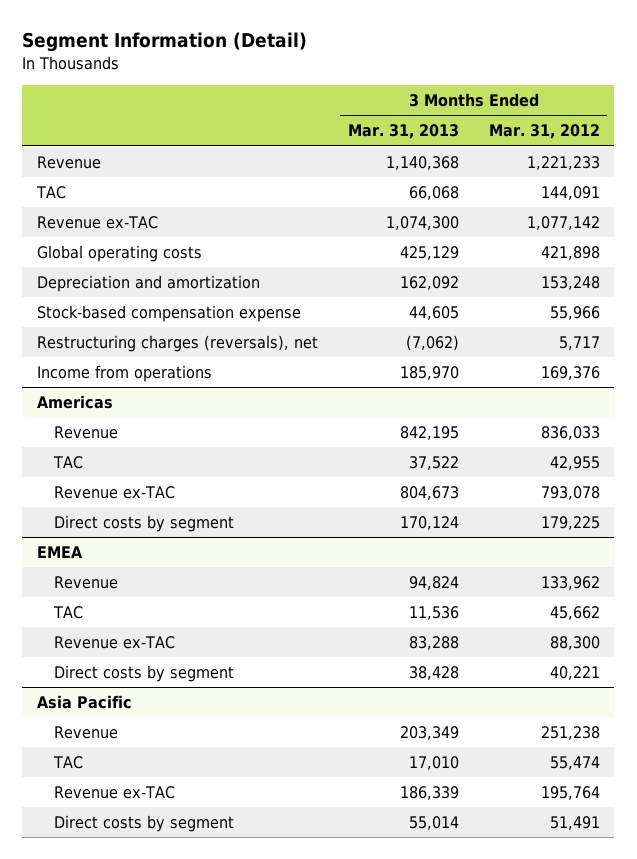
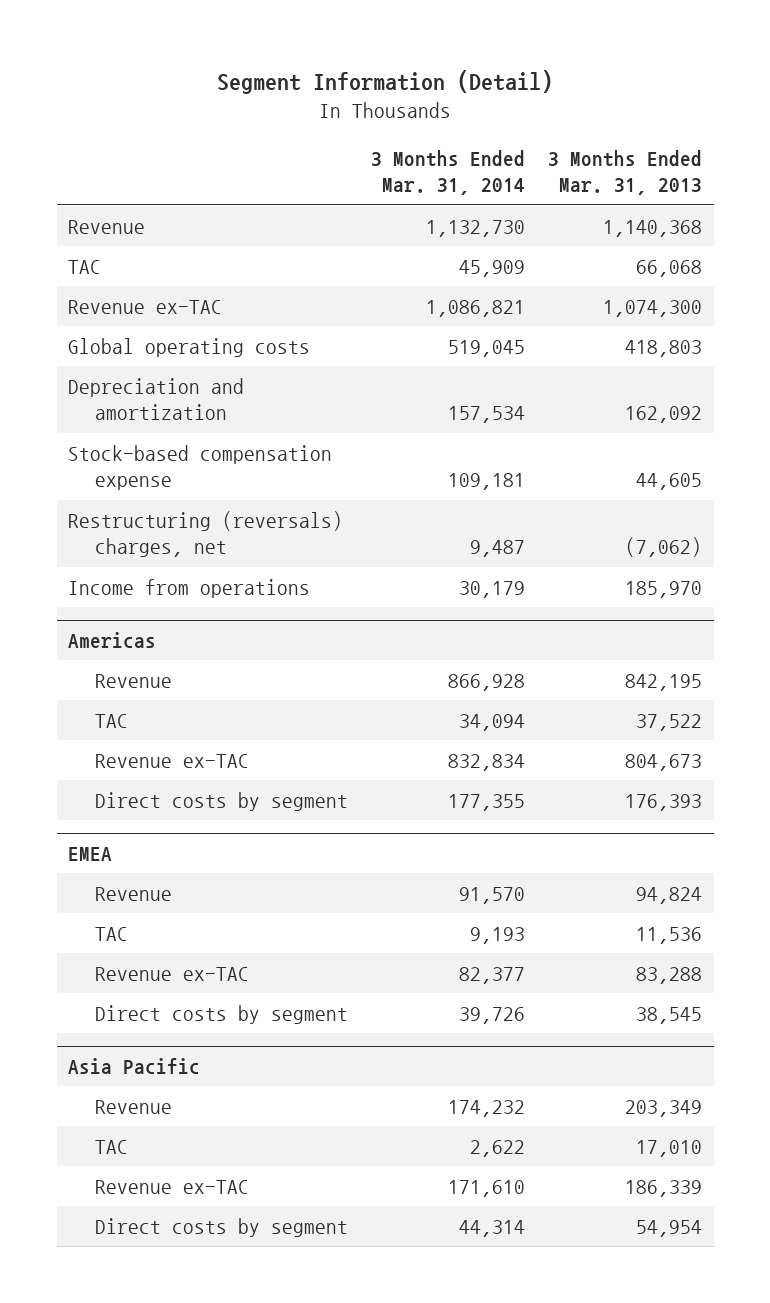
- | 3 Months Ended Mar. 31, 2013 | 3 Months Ended Mar. 31, 2012
+ | 3 Months Ended Mar. 31, 2014 | 3 Months Ended Mar. 31, 2013
- Global operating costs | 425,129 | 421,898
+ Global operating costs | 519,045 | 418,803
- Restructuring charges (reversals), net | (7,062) | 5,717
+ Restructuring (reversals) charges, net | 9,487 | (7,062)
@ Americas
- Direct costs by segment | 170,124 | 179,225
+ Direct costs by segment | 177,355 | 176,393
@ EMEA
- Direct costs by segment | 38,428 | 40,221
+ Direct costs by segment | 39,726 | 38,545
@ Asia Pacific
- Direct costs by segment | 55,014 | 51,491
+ Direct costs by segment | 44,314 | 54,954

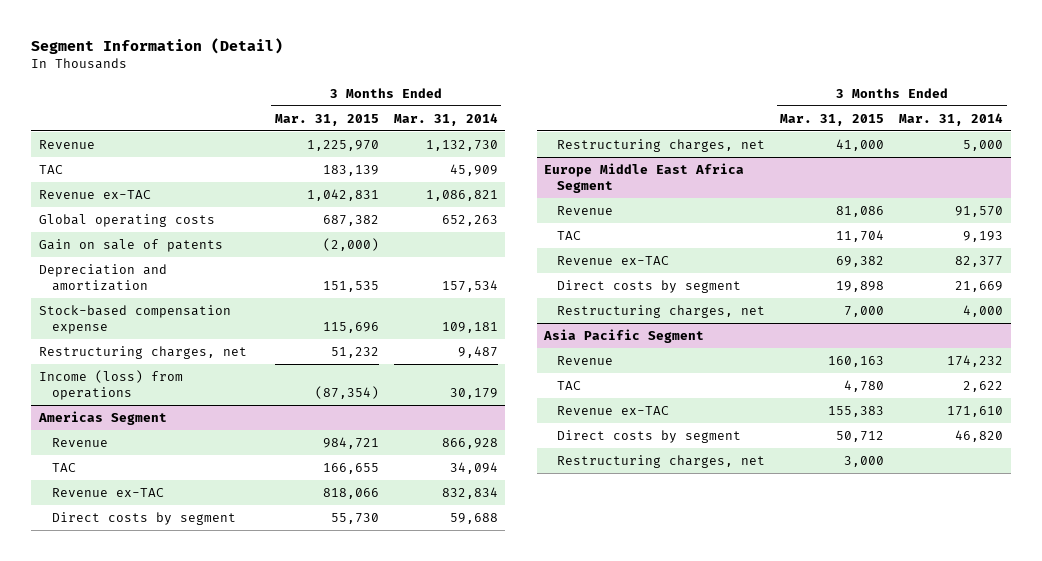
- | 3 Months Ended Mar. 31, 2014 | 3 Months Ended Mar. 31, 2013
+ | 3 Months Ended Mar. 31, 2015 | 3 Months Ended Mar. 31, 2014
- Global operating costs | 519,045 | 418,803
+ Global operating costs | 687,382 | 652,263
+ Gain on sale of patents | (2,000) |
- Restructuring (reversals) charges, net | 9,487 | (7,062)
- Income from operations | 30,179 | 185,970
- Americas
+ Restructuring charges, net | 51,232 | 9,487
+ Income (loss) from operations | (87,354) | 30,179
+ Americas Segment
- Direct costs by segment | 177,355 | 176,393
- EMEA
+ Direct costs by segment | 55,730 | 59,688
+ Restructuring charges, net | 41,000 | 5,000
+ Europe Middle East Africa Segment
- Direct costs by segment | 39,726 | 38,545
- Asia Pacific
+ Direct costs by segment | 19,898 | 21,669
+ Restructuring charges, net | 7,000 | 4,000
+ Asia Pacific Segment
- Direct costs by segment | 44,314 | 54,954
+ Direct costs by segment | 50,712 | 46,820
+ Restructuring charges, net | 3,000 |

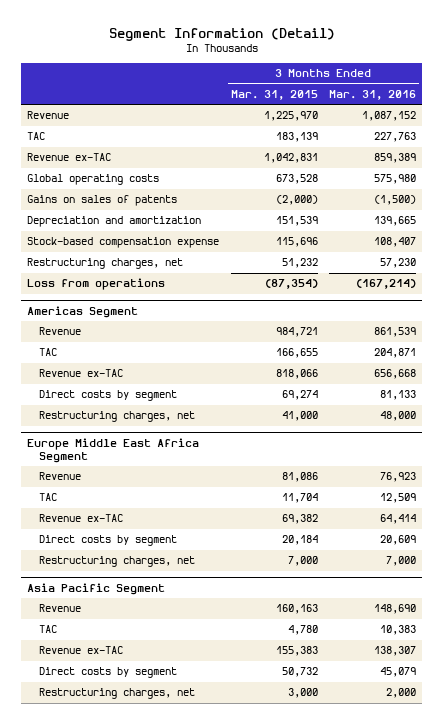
- | 3 Months Ended Mar. 31, 2015 | 3 Months Ended Mar. 31, 2014
+ | 3 Months Ended Mar. 31, 2015 | 3 Months Ended Mar. 31, 2016
- Global operating costs | 687,382 | 652,263
- Gain on sale of patents | (2,000) |
- Depreciation and amortization | 151,535 | 157,534
+ Global operating costs | 673,528 | 575,980
+ Gains on sales of patents | (2,000) | (1,500)
+ Depreciation and amortization | 151,539 | 139,665
- Income (loss) from operations | (87,354) | 30,179
+ Loss from operations | (87,354) | (167,214)
@ Americas Segment
- Direct costs by segment | 55,730 | 59,688
+ Direct costs by segment | 69,274 | 81,133
@ Europe Middle East Africa Segment
- Direct costs by segment | 19,898 | 21,669
+ Direct costs by segment | 20,184 | 20,609
@ Asia Pacific Segment
- Direct costs by segment | 50,712 | 46,820
+ Direct costs by segment | 50,732 | 45,079

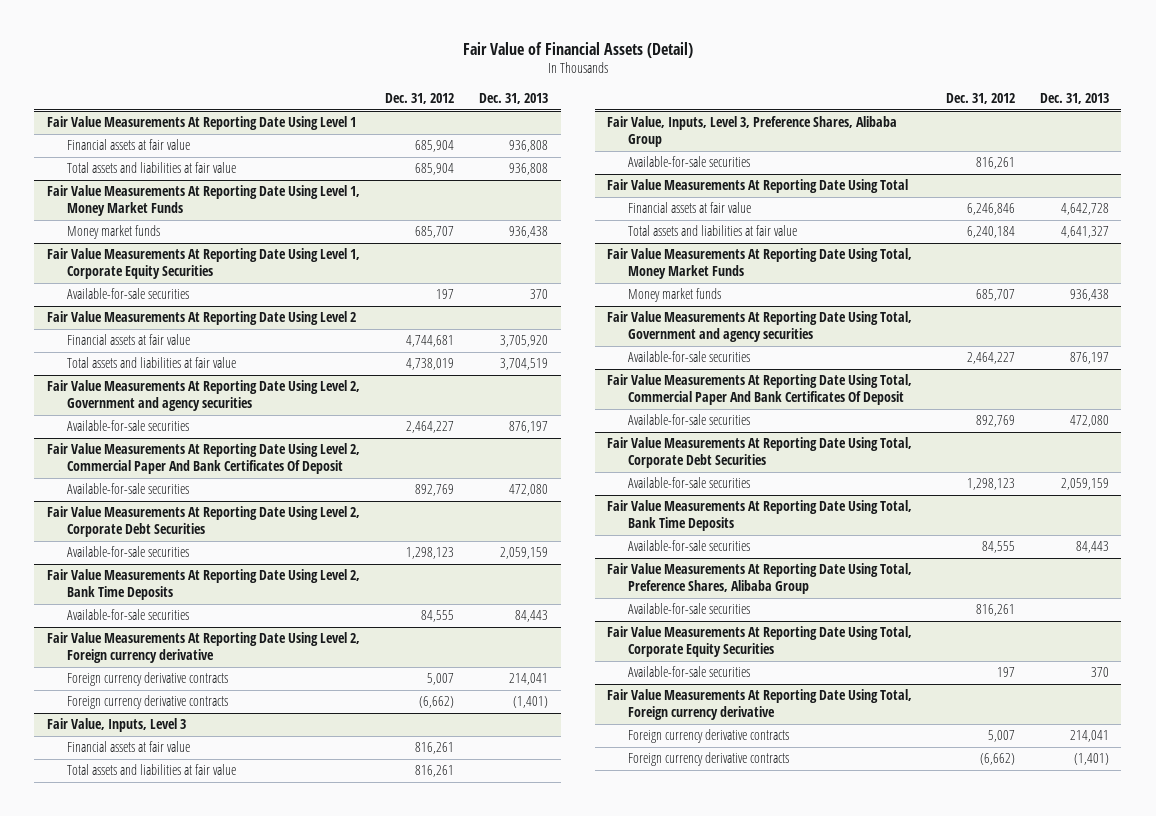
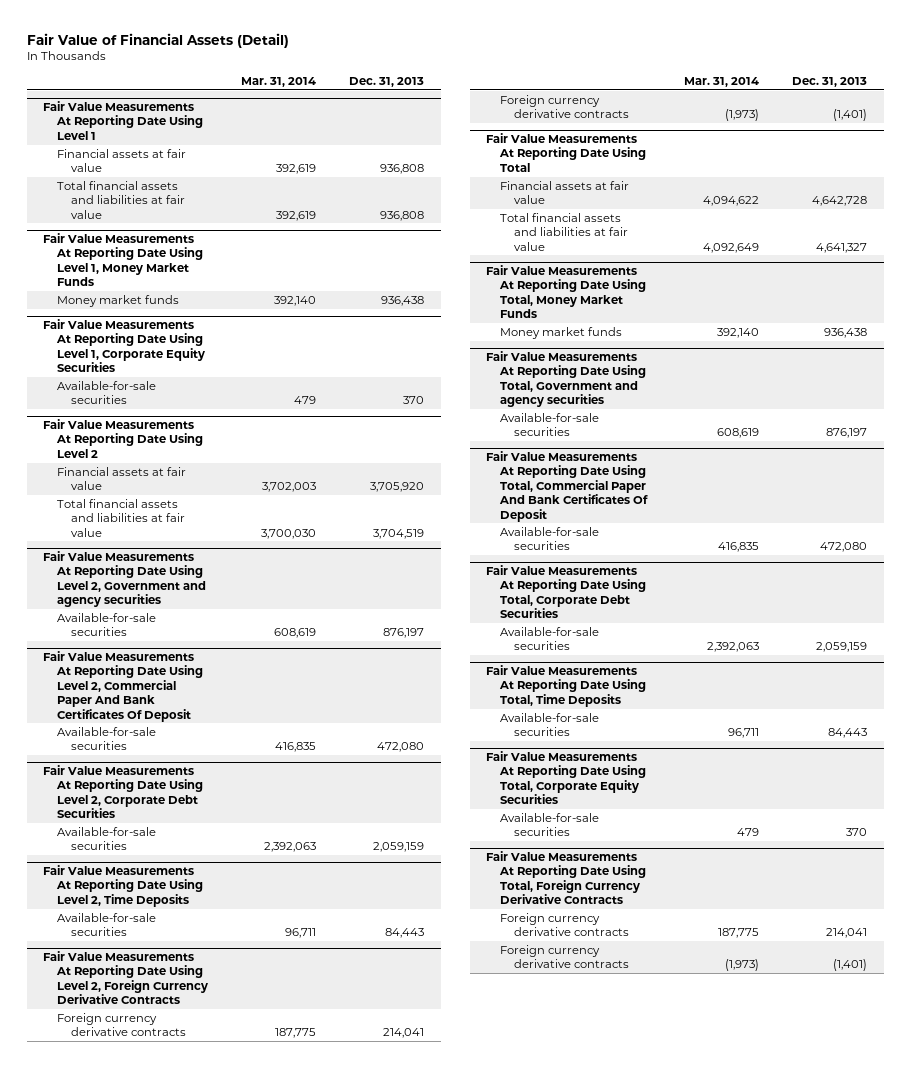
- | Dec. 31, 2012 | Dec. 31, 2013
+ | Mar. 31, 2014 | Dec. 31, 2013
@ Fair Value Measurements At Reporting Date Using Level 1
- Total assets and liabilities at fair value | 685,904 | 936,808
+ Total financial assets and liabilities at fair value | 392,619 | 936,808
@ Fair Value Measurements At Reporting Date Using Level 2
- Total assets and liabilities at fair value | 4,738,019 | 3,704,519
+ Total financial assets and liabilities at fair value | 3,700,030 | 3,704,519
- Fair Value Measurements At Reporting Date Using Level 2, Bank Time Deposits
+ Fair Value Measurements At Reporting Date Using Level 2, Time Deposits
- Fair Value Measurements At Reporting Date Using Level 2, Foreign currency derivative
+ Fair Value Measurements At Reporting Date Using Level 2, Foreign Currency Derivative Contracts
- Fair Value, Inputs, Level 3
- Financial assets at fair value | 816,261 |
- Total assets and liabilities at fair value | 816,261 |
- Fair Value, Inputs, Level 3, Preference Shares, Alibaba Group
- Available-for-sale securities | 816,261 |
@ Fair Value Measurements At Reporting Date Using Total
- Total assets and liabilities at fair value | 6,240,184 | 4,641,327
+ Total financial assets and liabilities at fair value | 4,092,649 | 4,641,327
- Fair Value Measurements At Reporting Date Using Total, Bank Time Deposits
+ Fair Value Measurements At Reporting Date Using Total, Time Deposits
- Fair Value Measurements At Reporting Date Using Total, Preference Shares, Alibaba Group
- Available-for-sale securities | 816,261 |
- Fair Value Measurements At Reporting Date Using Total, Foreign currency derivative
+ Fair Value Measurements At Reporting Date Using Total, Foreign Currency Derivative Contracts

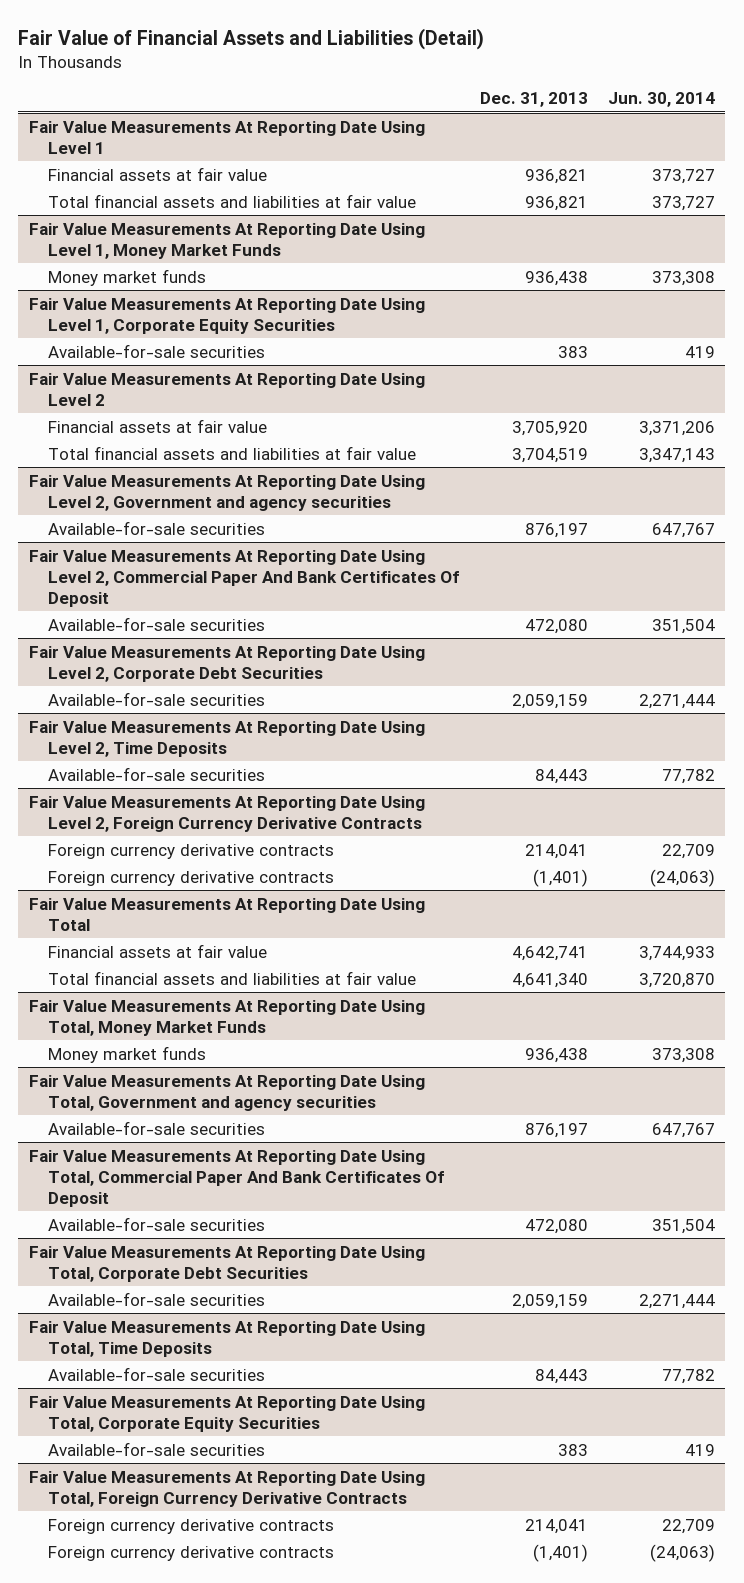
- Fair Value of Financial Assets (Detail)
+ Fair Value of Financial Assets and Liabilities (Detail)
- | Mar. 31, 2014 | Dec. 31, 2013
+ | Dec. 31, 2013 | Jun. 30, 2014
@ Fair Value Measurements At Reporting Date Using Level 1
- Financial assets at fair value | 392,619 | 936,808
- Total financial assets and liabilities at fair value | 392,619 | 936,808
+ Financial assets at fair value | 936,821 | 373,727
+ Total financial assets and liabilities at fair value | 936,821 | 373,727
@ Fair Value Measurements At Reporting Date Using Level 1, Corporate Equity Securities
- Available-for-sale securities | 479 | 370
+ Available-for-sale securities | 383 | 419
@ Fair Value Measurements At Reporting Date Using Total
- Financial assets at fair value | 4,094,622 | 4,642,728
- Total financial assets and liabilities at fair value | 4,092,649 | 4,641,327
+ Financial assets at fair value | 4,642,741 | 3,744,933
+ Total financial assets and liabilities at fair value | 4,641,340 | 3,720,870
@ Fair Value Measurements At Reporting Date Using Total, Corporate Equity Securities
- Available-for-sale securities | 479 | 370
+ Available-for-sale securities | 383 | 419

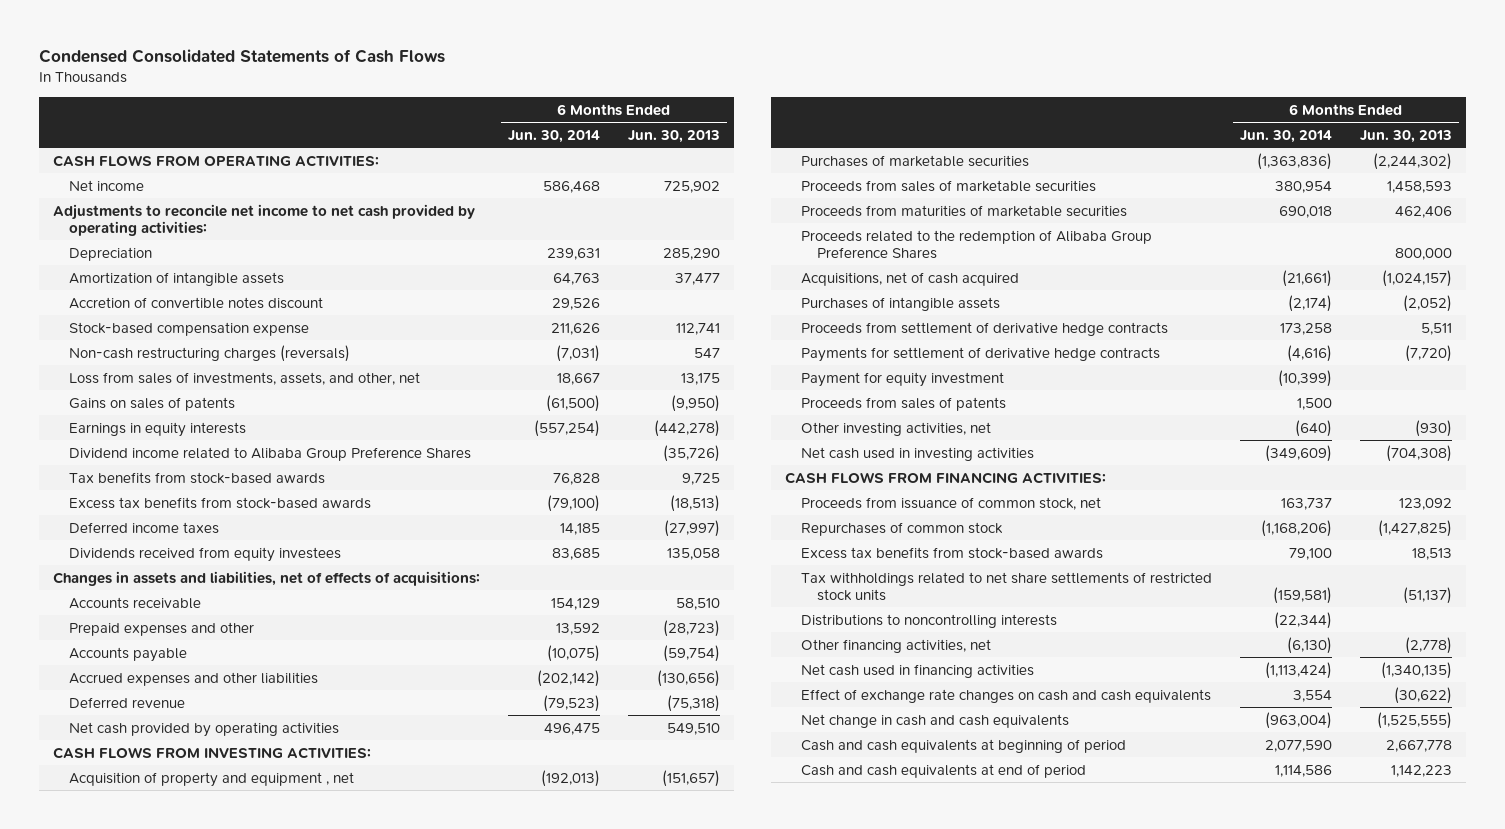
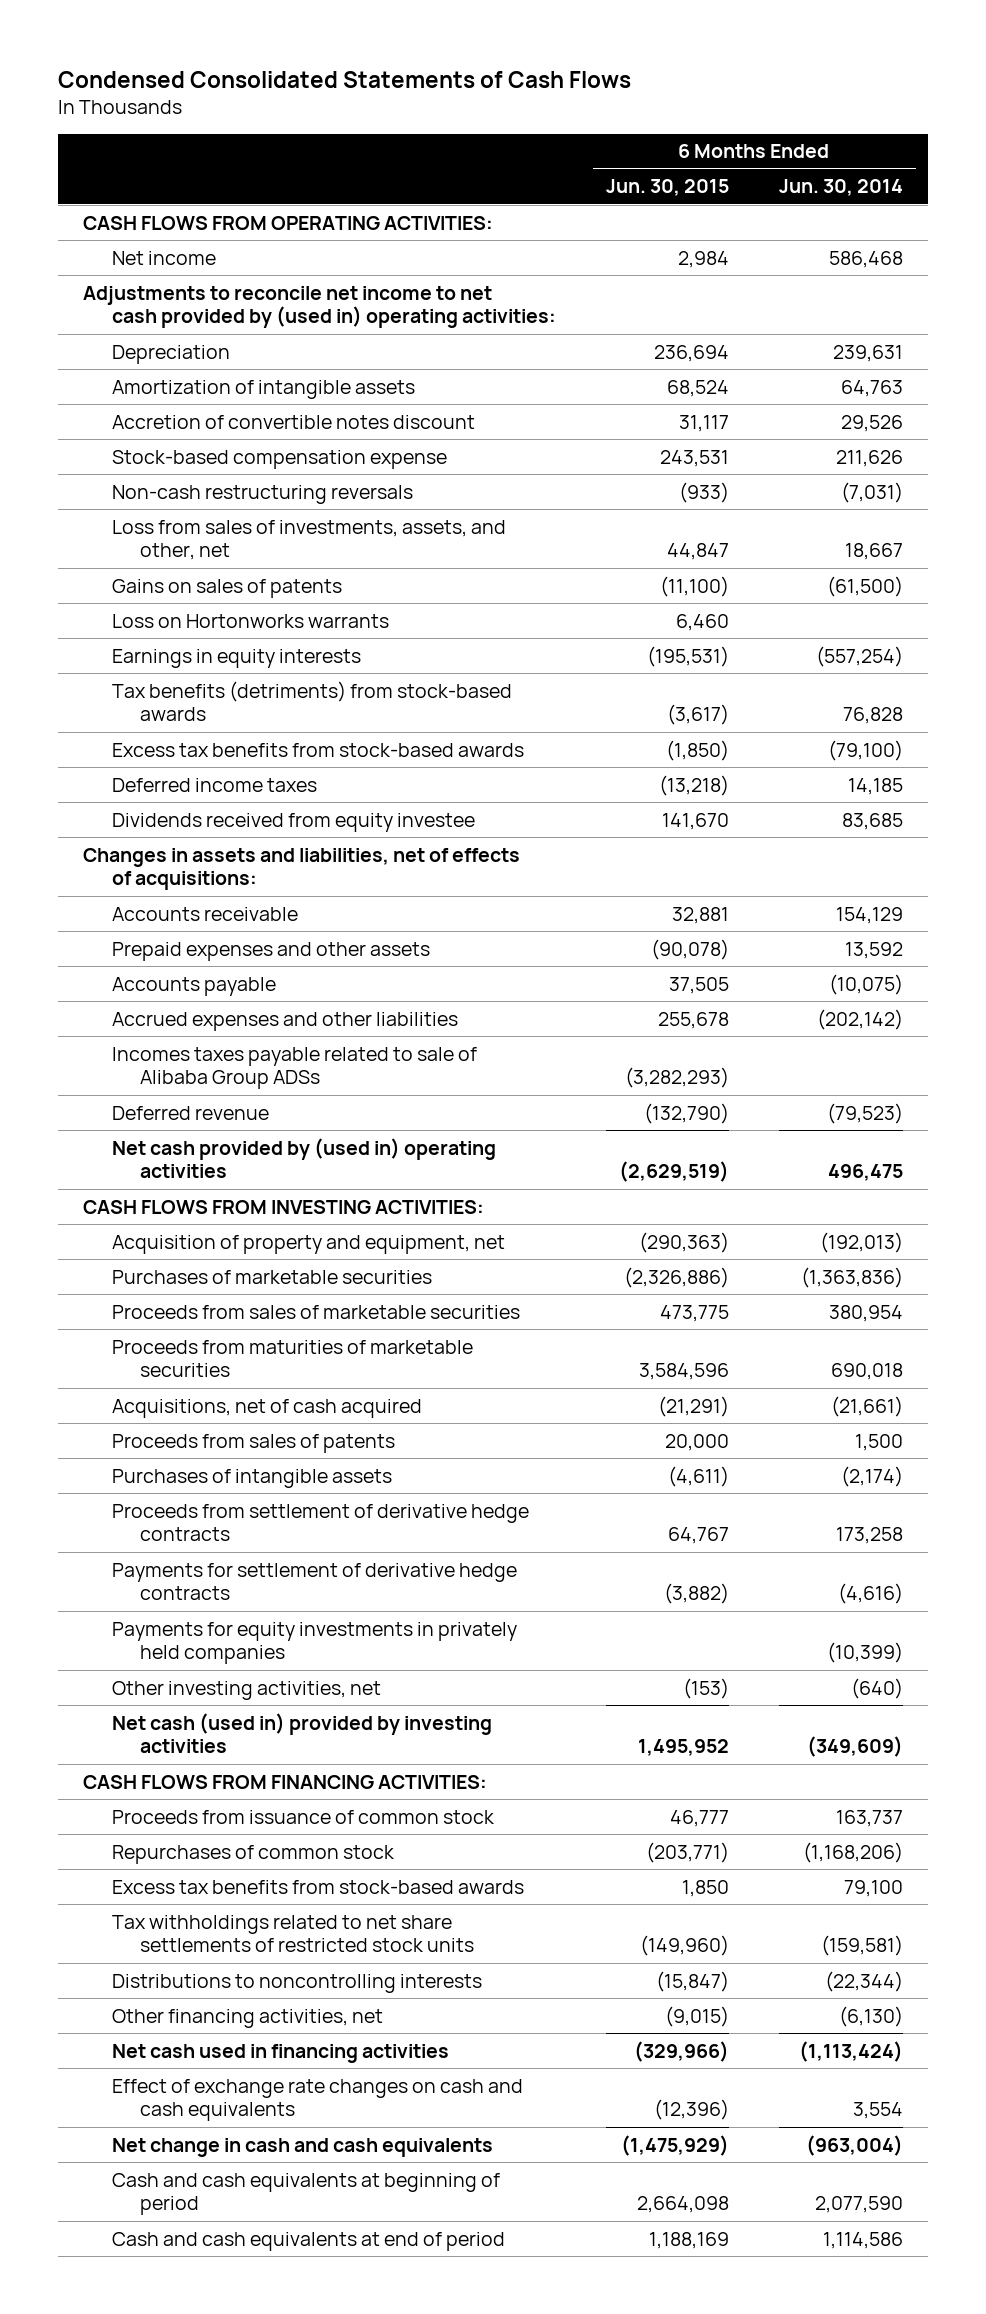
- | 6 Months Ended Jun. 30, 2014 | 6 Months Ended Jun. 30, 2013
+ | 6 Months Ended Jun. 30, 2015 | 6 Months Ended Jun. 30, 2014
- Adjustments to reconcile net income to net cash provided by operating activities:
+ Adjustments to reconcile net income to net cash provided by (used in) operating activities:
- Non-cash restructuring charges (reversals) | (7,031) | 547
+ Non-cash restructuring reversals | (933) | (7,031)
+ Loss on Hortonworks warrants | 6,460 |
- Dividend income related to Alibaba Group Preference Shares | | (35,726)
- Tax benefits from stock-based awards | 76,828 | 9,725
+ Tax benefits (detriments) from stock-based awards | (3,617) | 76,828
- Dividends received from equity investees | 83,685 | 135,058
+ Dividends received from equity investee | 141,670 | 83,685
- Prepaid expenses and other | 13,592 | (28,723)
+ Prepaid expenses and other assets | (90,078) | 13,592
+ Incomes taxes payable related to sale of Alibaba Group ADSs | (3,282,293) |
- Net cash provided by operating activities | 496,475 | 549,510
+ Net cash provided by (used in) operating activities | (2,629,519) | 496,475
- Acquisition of property and equipment , net | (192,013) | (151,657)
+ Acquisition of property and equipment, net | (290,363) | (192,013)
- Proceeds related to the redemption of Alibaba Group Preference Shares | | 800,000
moved up: Proceeds from sales of patents | 20,000 | 1,500
- Payment for equity investment | (10,399) |
+ Payments for equity investments in privately held companies | | (10,399)
- Net cash used in investing activities | (349,609) | (704,308)
+ Net cash (used in) provided by investing activities | 1,495,952 | (349,609)
- Proceeds from issuance of common stock, net | 163,737 | 123,092
+ Proceeds from issuance of common stock | 46,777 | 163,737

